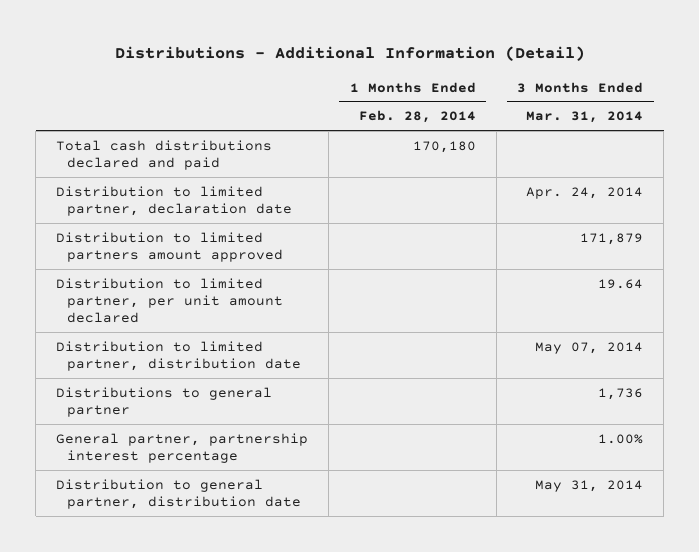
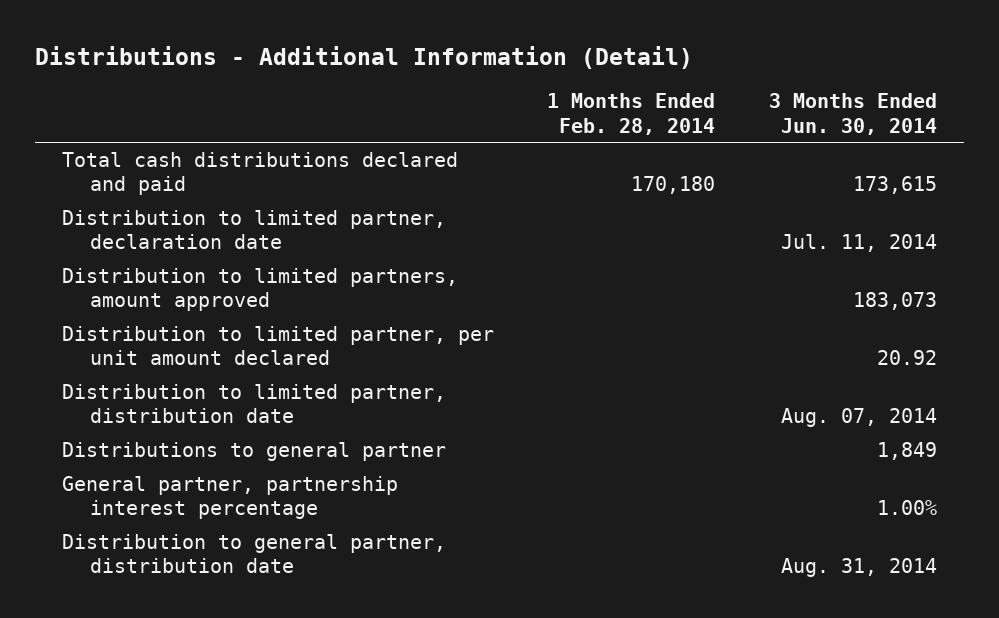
- | 1 Months Ended Feb. 28, 2014 | 3 Months Ended Mar. 31, 2014
+ | 1 Months Ended Feb. 28, 2014 | 3 Months Ended Jun. 30, 2014
- Distribution to limited partners amount approved | | 171,879
+ Distribution to limited partners, amount approved | | 183,073

